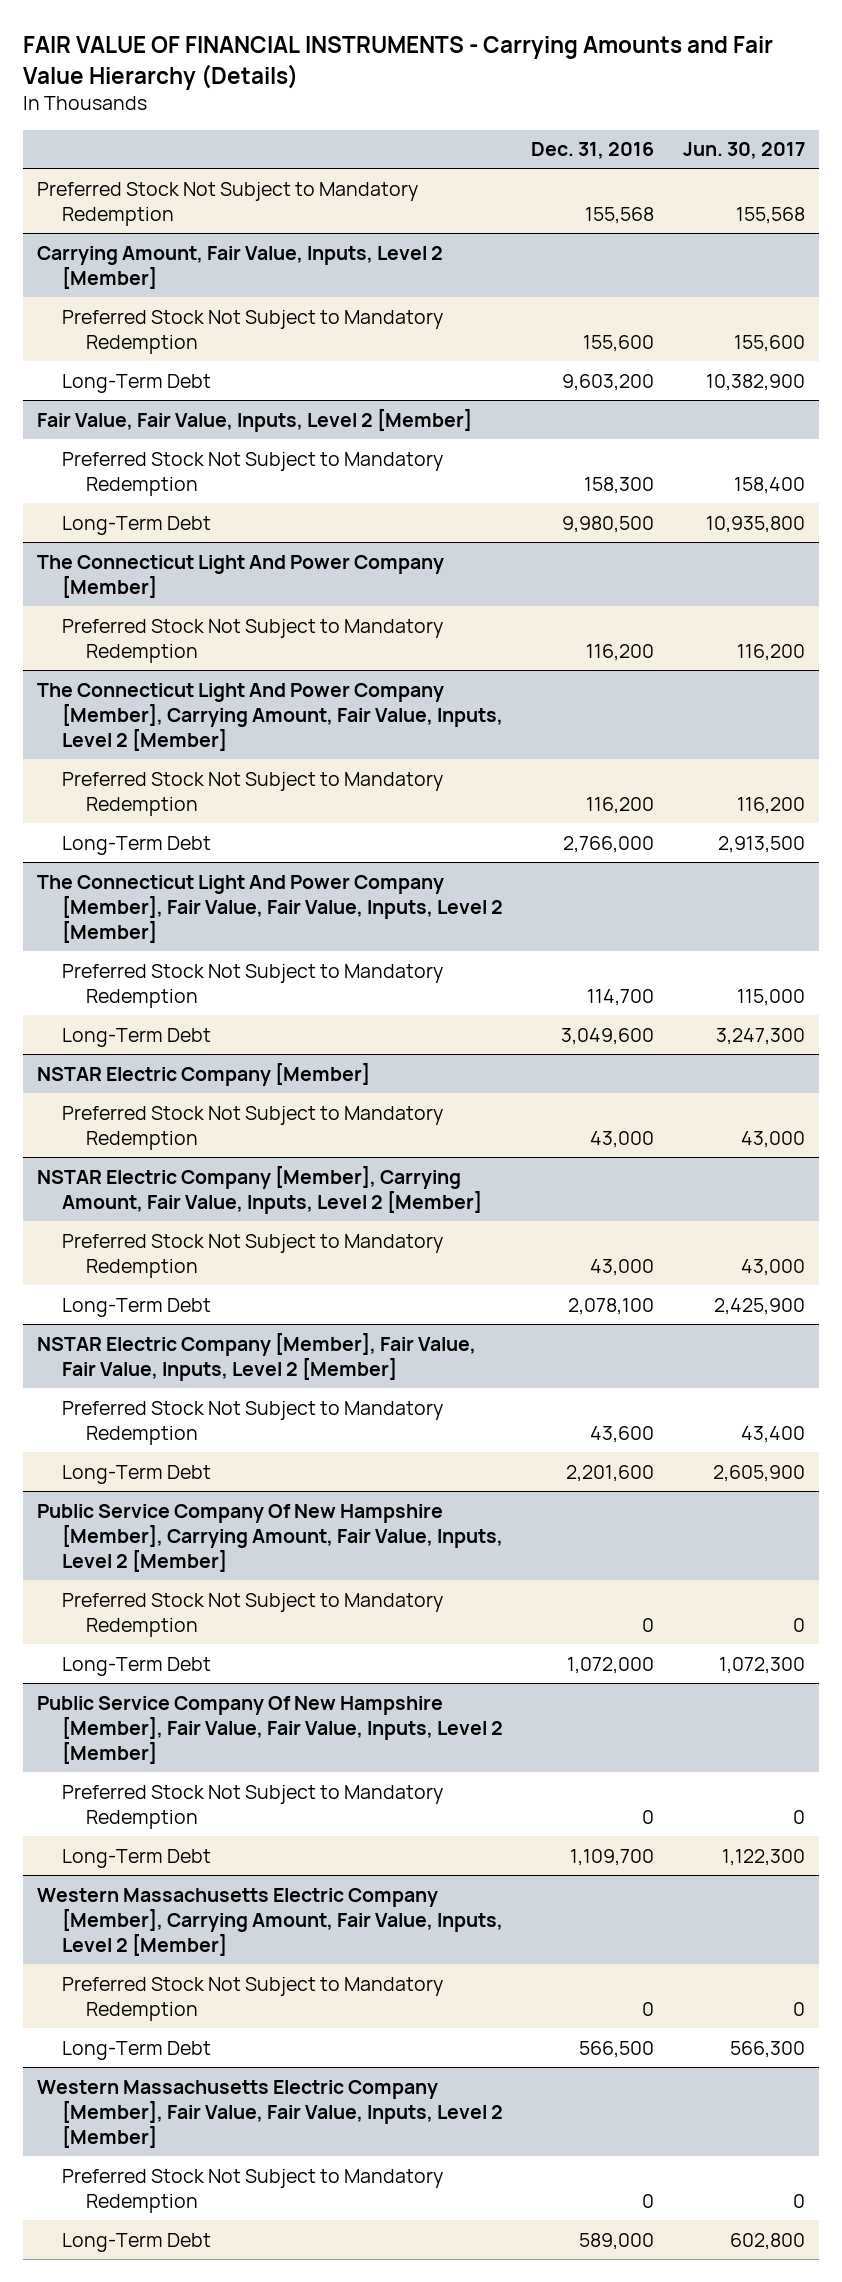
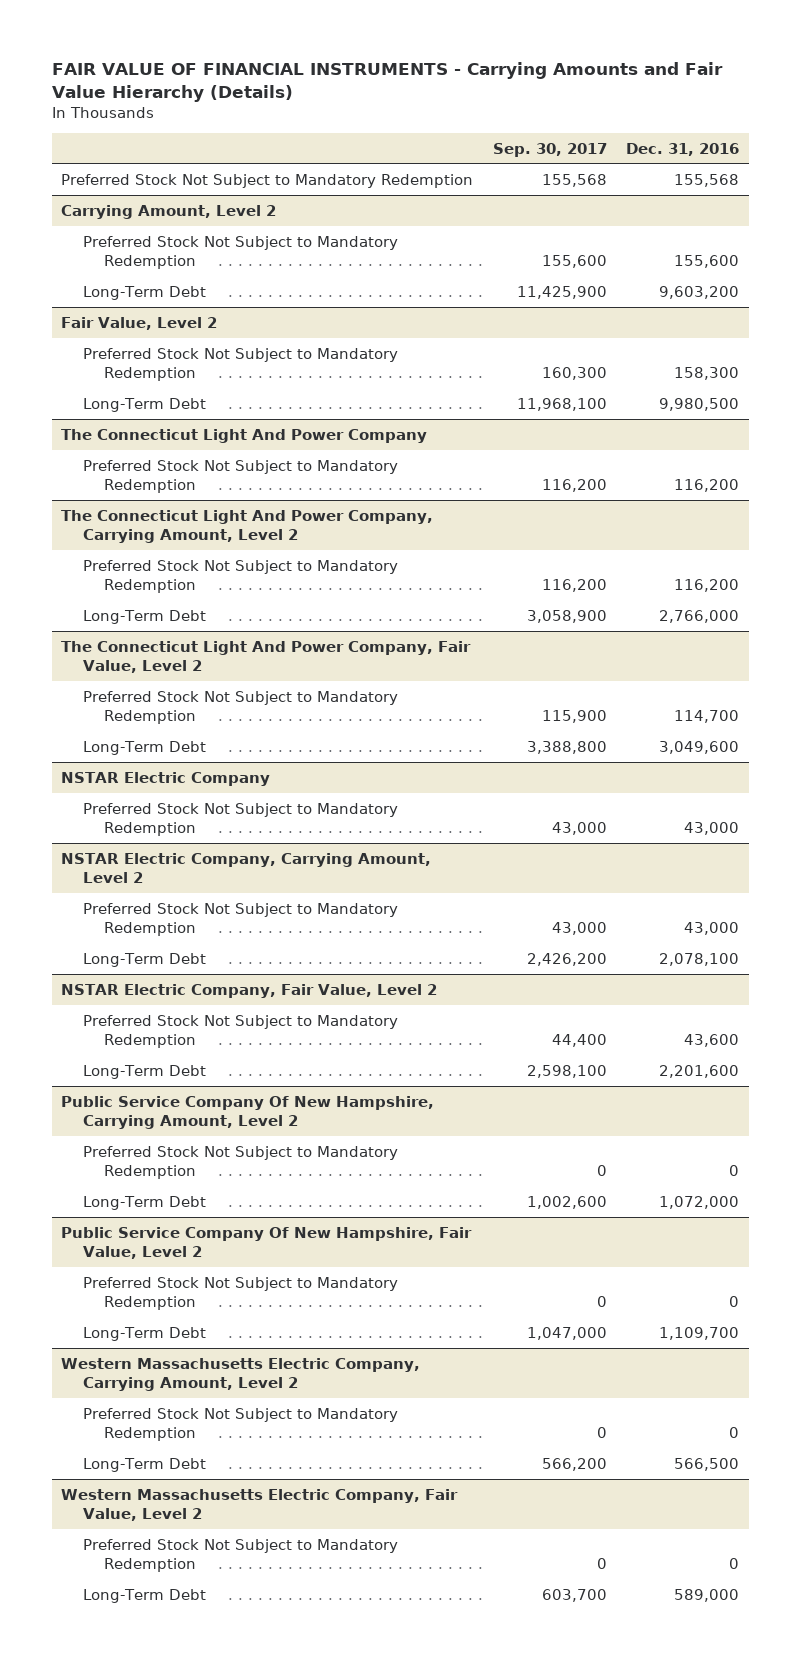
- | Dec. 31, 2016 | Jun. 30, 2017
+ | Sep. 30, 2017 | Dec. 31, 2016
- Carrying Amount, Fair Value, Inputs, Level 2 [Member]
+ Carrying Amount, Level 2
- Fair Value, Fair Value, Inputs, Level 2 [Member]
+ Fair Value, Level 2
- The Connecticut Light And Power Company [Member]
+ The Connecticut Light And Power Company
- The Connecticut Light And Power Company [Member], Carrying Amount, Fair Value, Inputs, Level 2 [Member]
+ The Connecticut Light And Power Company, Carrying Amount, Level 2
- The Connecticut Light And Power Company [Member], Fair Value, Fair Value, Inputs, Level 2 [Member]
+ The Connecticut Light And Power Company, Fair Value, Level 2
- NSTAR Electric Company [Member]
+ NSTAR Electric Company
- NSTAR Electric Company [Member], Carrying Amount, Fair Value, Inputs, Level 2 [Member]
+ NSTAR Electric Company, Carrying Amount, Level 2
- NSTAR Electric Company [Member], Fair Value, Fair Value, Inputs, Level 2 [Member]
+ NSTAR Electric Company, Fair Value, Level 2
- Public Service Company Of New Hampshire [Member], Carrying Amount, Fair Value, Inputs, Level 2 [Member]
+ Public Service Company Of New Hampshire, Carrying Amount, Level 2
- Public Service Company Of New Hampshire [Member], Fair Value, Fair Value, Inputs, Level 2 [Member]
+ Public Service Company Of New Hampshire, Fair Value, Level 2
- Western Massachusetts Electric Company [Member], Carrying Amount, Fair Value, Inputs, Level 2 [Member]
+ Western Massachusetts Electric Company, Carrying Amount, Level 2
- Western Massachusetts Electric Company [Member], Fair Value, Fair Value, Inputs, Level 2 [Member]
+ Western Massachusetts Electric Company, Fair Value, Level 2

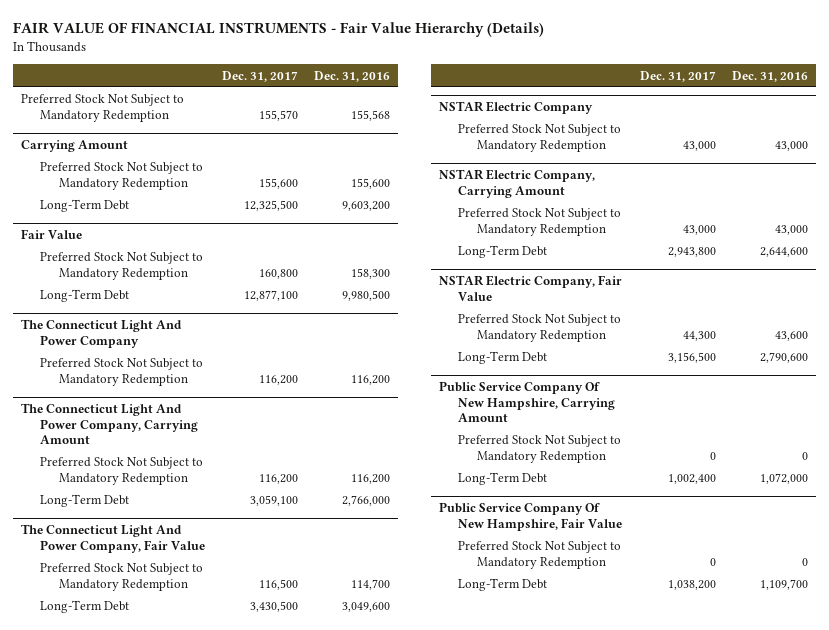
- FAIR VALUE OF FINANCIAL INSTRUMENTS - Carrying Amounts and Fair Value Hierarchy (Details)
+ FAIR VALUE OF FINANCIAL INSTRUMENTS - Fair Value Hierarchy (Details)
- | Sep. 30, 2017 | Dec. 31, 2016
+ | Dec. 31, 2017 | Dec. 31, 2016
- Carrying Amount, Level 2
+ Carrying Amount
- Fair Value, Level 2
+ Fair Value
- The Connecticut Light And Power Company, Carrying Amount, Level 2
+ The Connecticut Light And Power Company, Carrying Amount
- The Connecticut Light And Power Company, Fair Value, Level 2
+ The Connecticut Light And Power Company, Fair Value
- NSTAR Electric Company, Carrying Amount, Level 2
+ NSTAR Electric Company, Carrying Amount
- Long-Term Debt | 2,426,200 | 2,078,100
- NSTAR Electric Company, Fair Value, Level 2
+ Long-Term Debt | 2,943,800 | 2,644,600
+ NSTAR Electric Company, Fair Value
- Long-Term Debt | 2,598,100 | 2,201,600
- Public Service Company Of New Hampshire, Carrying Amount, Level 2
+ Long-Term Debt | 3,156,500 | 2,790,600
+ Public Service Company Of New Hampshire, Carrying Amount
- Public Service Company Of New Hampshire, Fair Value, Level 2
+ Public Service Company Of New Hampshire, Fair Value
- Western Massachusetts Electric Company, Carrying Amount, Level 2
- Preferred Stock Not Subject to Mandatory Redemption | 0 | 0
- Long-Term Debt | 566,200 | 566,500
- Western Massachusetts Electric Company, Fair Value, Level 2
- Preferred Stock Not Subject to Mandatory Redemption | 0 | 0
- Long-Term Debt | 603,700 | 589,000

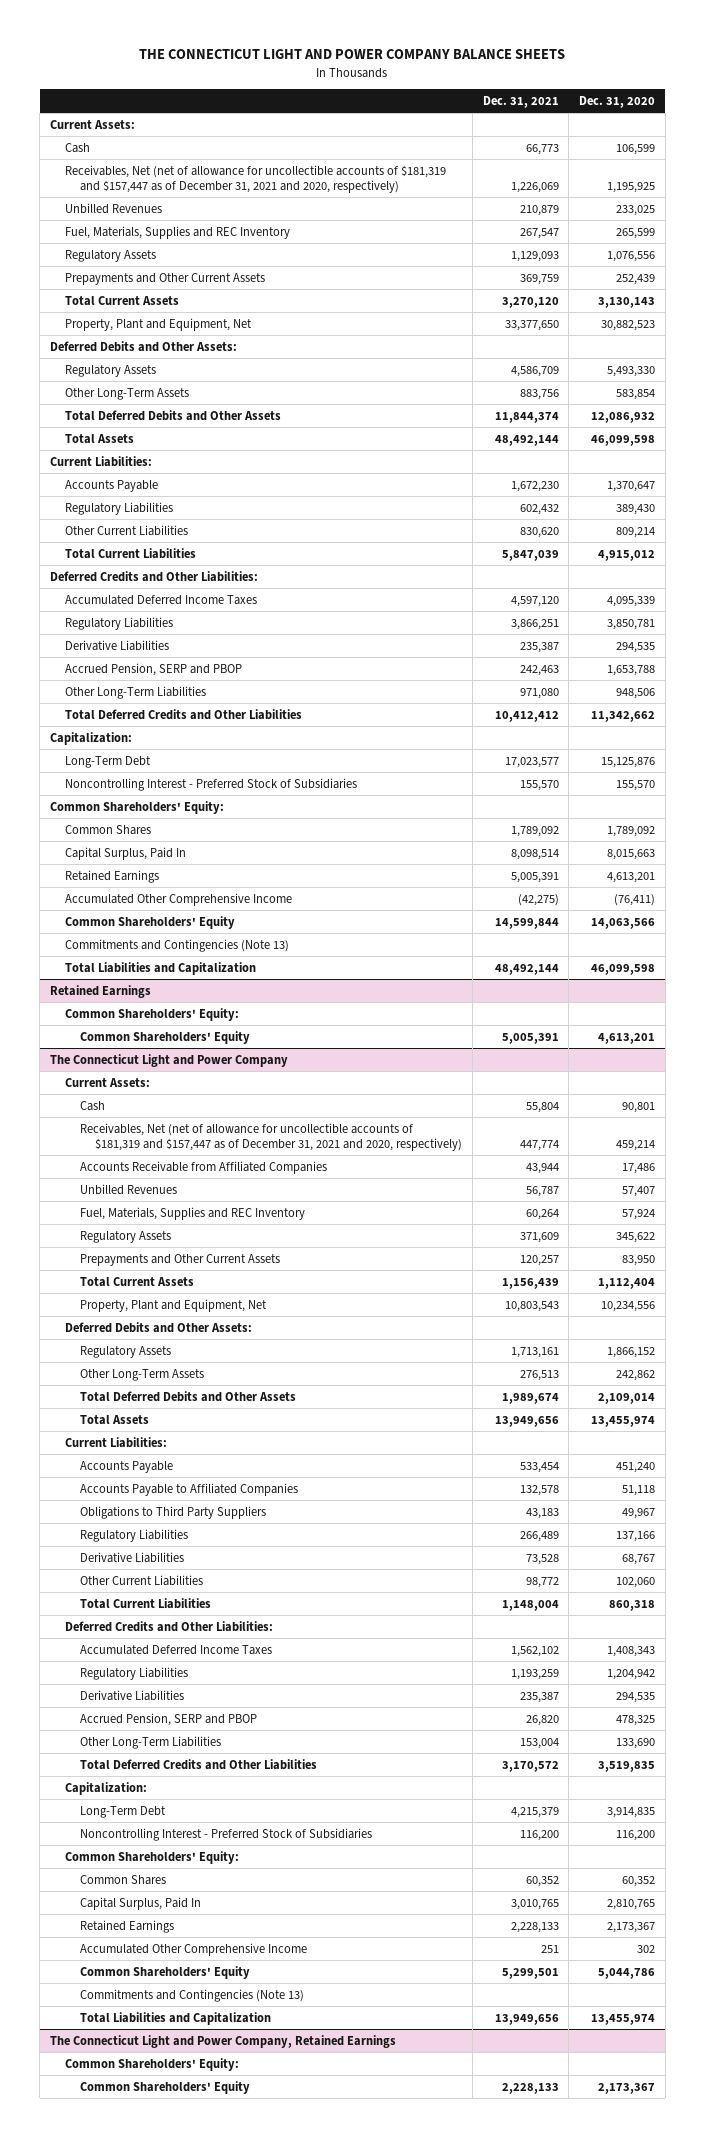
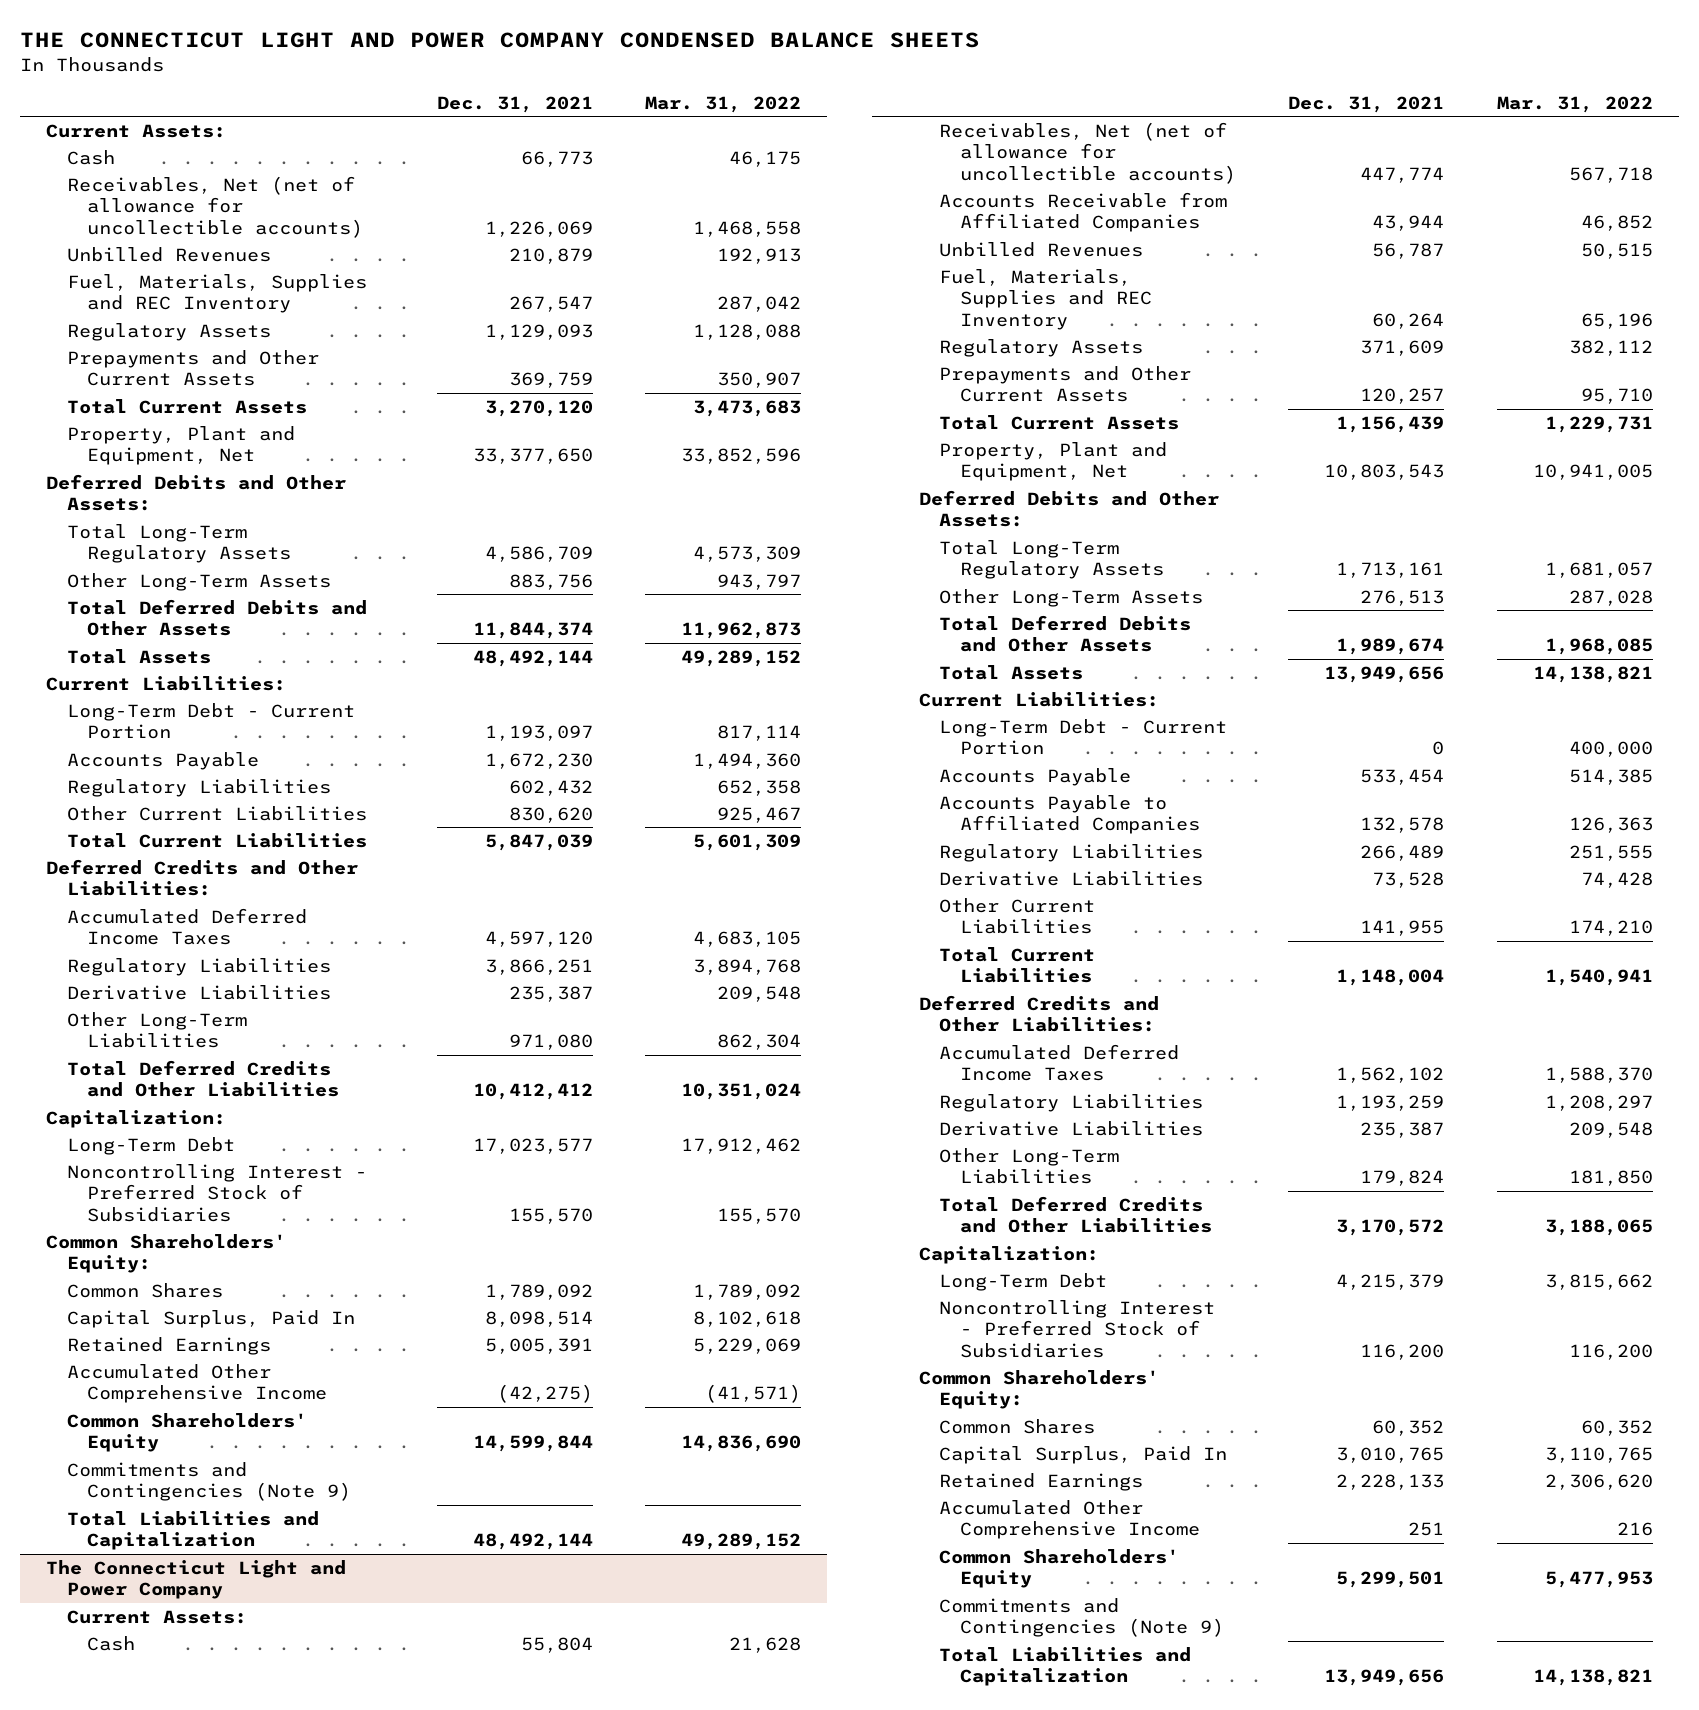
- THE CONNECTICUT LIGHT AND POWER COMPANY BALANCE SHEETS
+ THE CONNECTICUT LIGHT AND POWER COMPANY CONDENSED BALANCE SHEETS
- | Dec. 31, 2021 | Dec. 31, 2020
+ | Dec. 31, 2021 | Mar. 31, 2022
- Receivables, Net (net of allowance for uncollectible accounts of $181,319 and $157,447 as of December 31, 2021 and 2020, respectively) | 1,226,069 | 1,195,925
+ Receivables, Net (net of allowance for uncollectible accounts) | 1,226,069 | 1,468,558
- Regulatory Assets | 4,586,709 | 5,493,330
+ Total Long-Term Regulatory Assets | 4,586,709 | 4,573,309
+ Long-Term Debt - Current Portion | 1,193,097 | 817,114
- Accrued Pension, SERP and PBOP | 242,463 | 1,653,788
- Commitments and Contingencies (Note 13)
+ Commitments and Contingencies (Note 9)
- Retained Earnings
- Common Shareholders' Equity:
- Common Shareholders' Equity | 5,005,391 | 4,613,201
@ The Connecticut Light and Power Company
- Receivables, Net (net of allowance for uncollectible accounts of $181,319 and $157,447 as of December 31, 2021 and 2020, respectively) | 447,774 | 459,214
+ Receivables, Net (net of allowance for uncollectible accounts) | 447,774 | 567,718
- Regulatory Assets | 1,713,161 | 1,866,152
+ Total Long-Term Regulatory Assets | 1,713,161 | 1,681,057
+ Long-Term Debt - Current Portion | 0 | 400,000
- Obligations to Third Party Suppliers | 43,183 | 49,967
- Other Current Liabilities | 98,772 | 102,060
+ Other Current Liabilities | 141,955 | 174,210
- Accrued Pension, SERP and PBOP | 26,820 | 478,325
- Other Long-Term Liabilities | 153,004 | 133,690
+ Other Long-Term Liabilities | 179,824 | 181,850
- Commitments and Contingencies (Note 13)
+ Commitments and Contingencies (Note 9)
- The Connecticut Light and Power Company, Retained Earnings
- Common Shareholders' Equity:
- Common Shareholders' Equity | 2,228,133 | 2,173,367

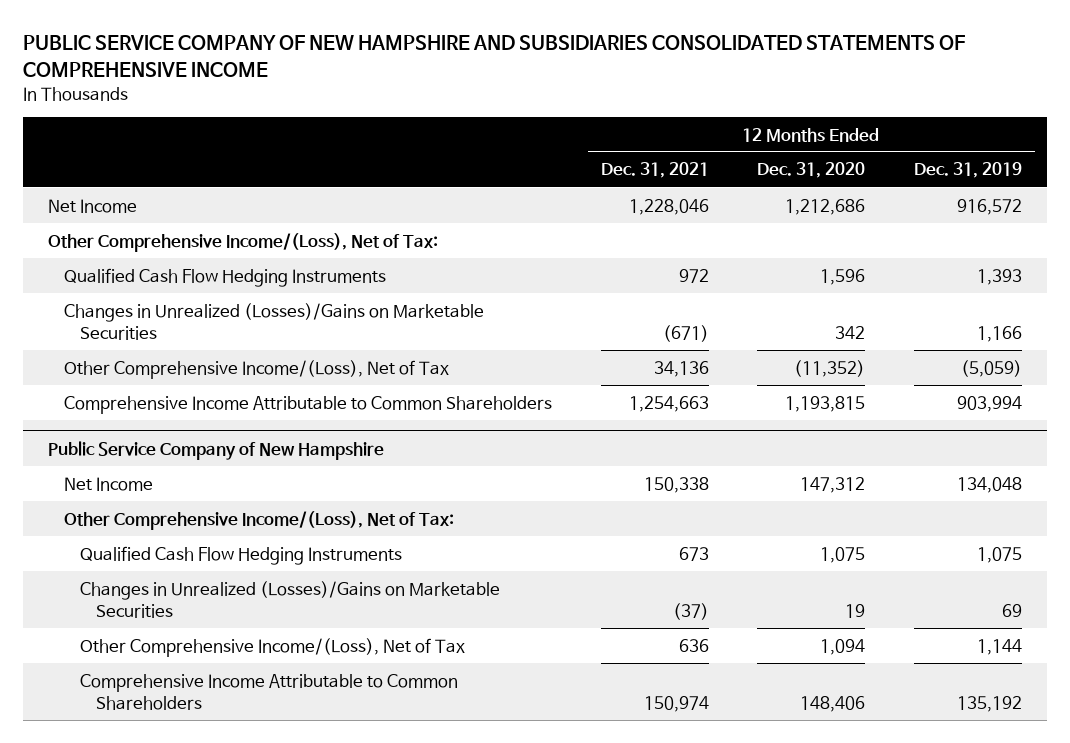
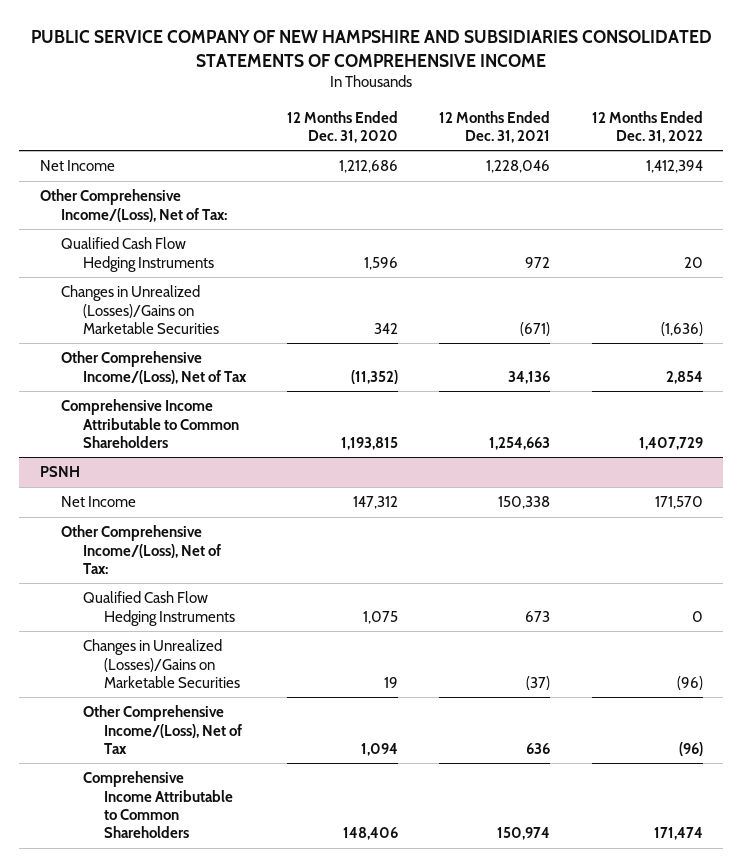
- | 12 Months Ended Dec. 31, 2021 | 12 Months Ended Dec. 31, 2020 | 12 Months Ended Dec. 31, 2019
+ | 12 Months Ended Dec. 31, 2020 | 12 Months Ended Dec. 31, 2021 | 12 Months Ended Dec. 31, 2022
- Public Service Company of New Hampshire
+ PSNH

